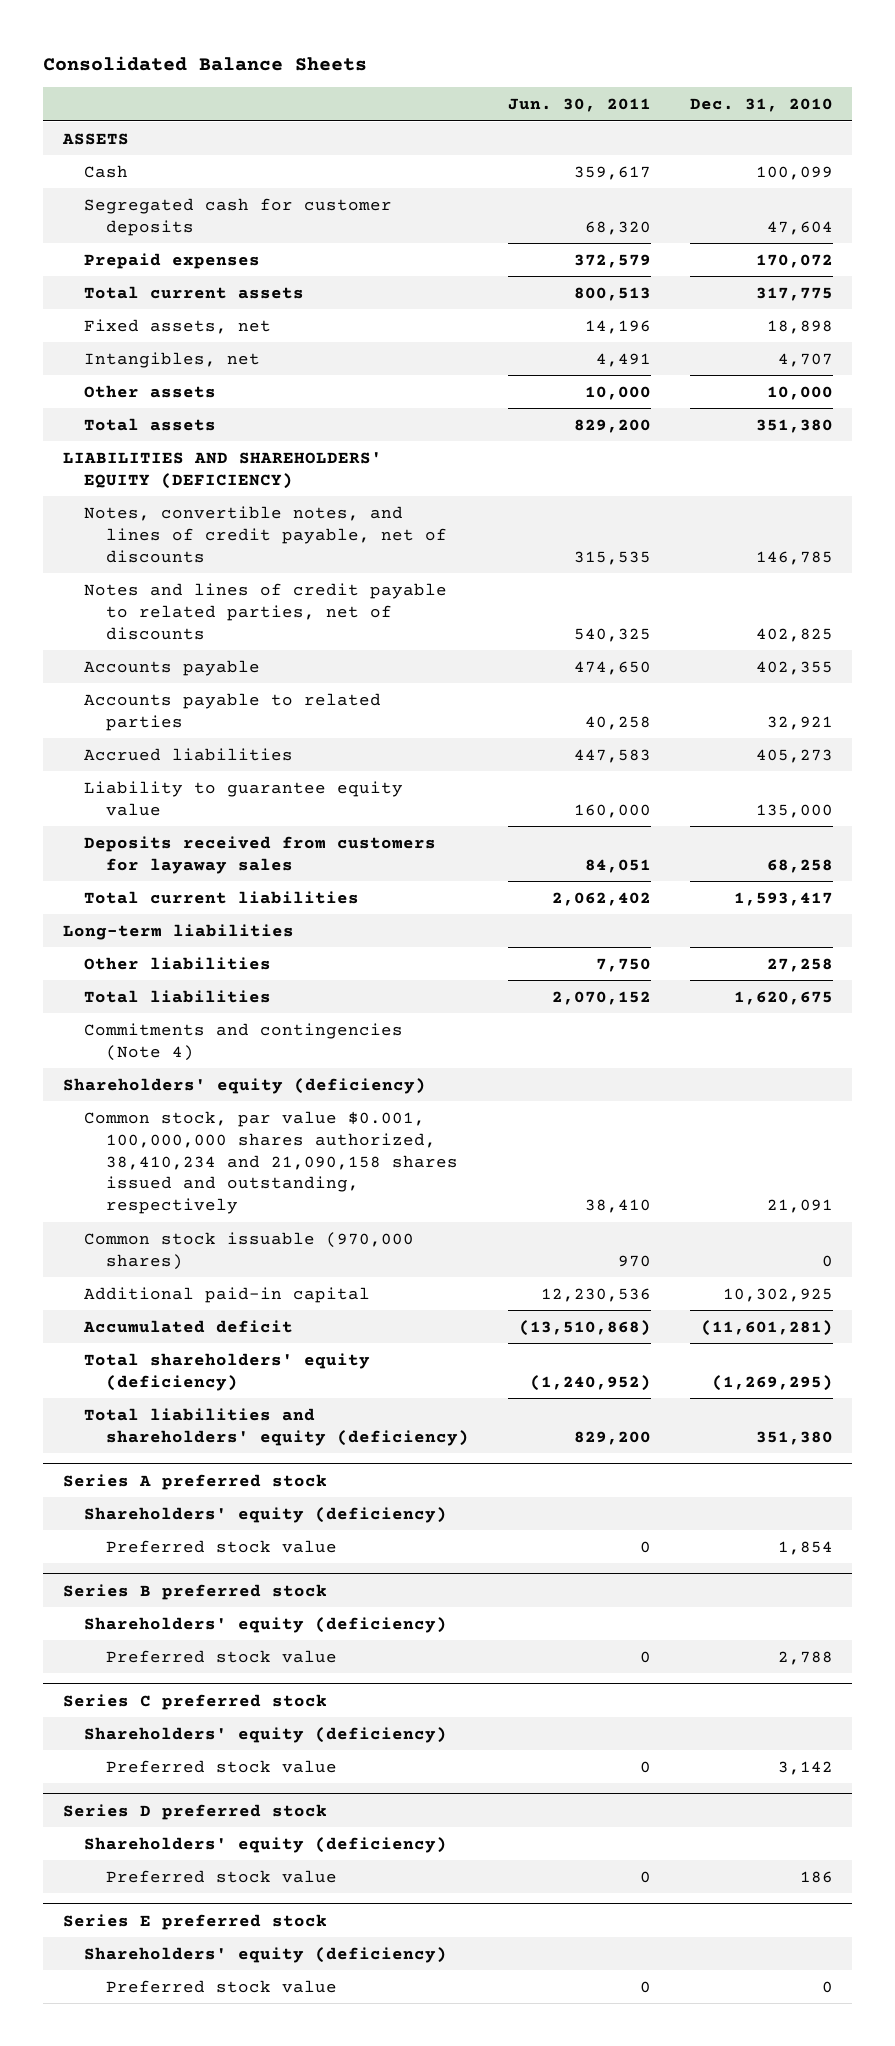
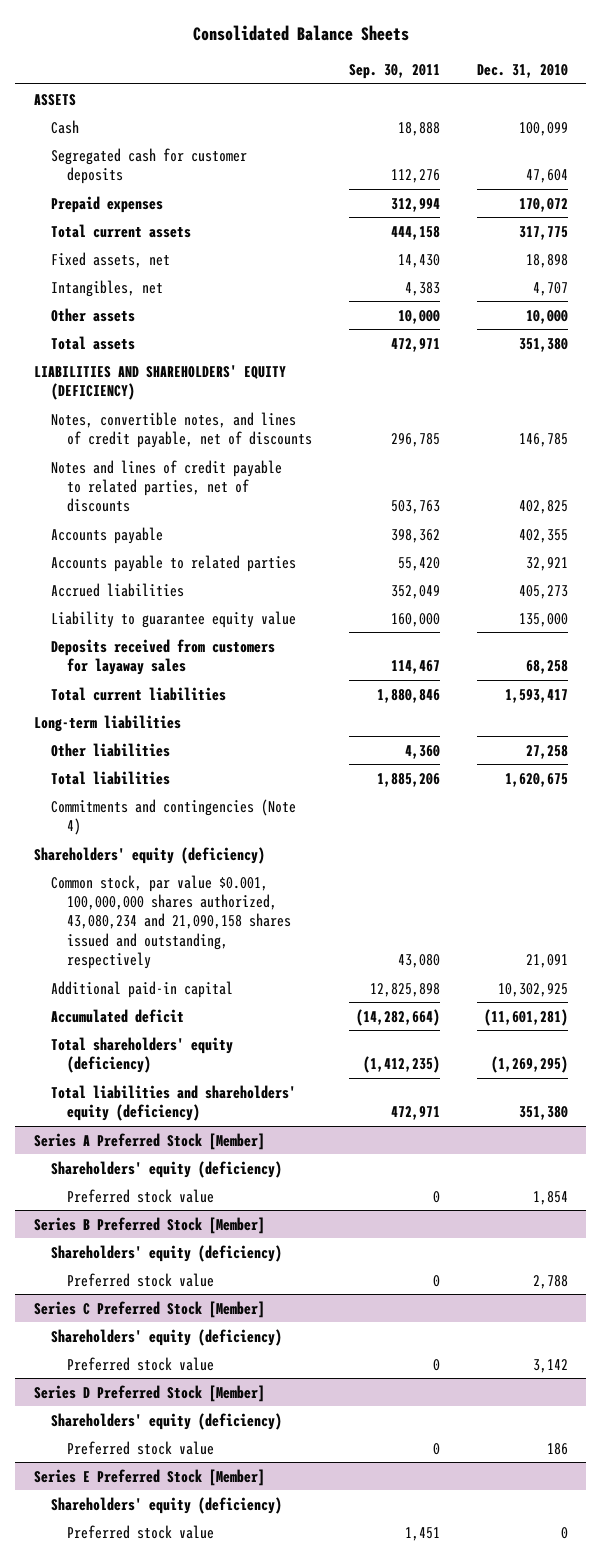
- | Jun. 30, 2011 | Dec. 31, 2010
+ | Sep. 30, 2011 | Dec. 31, 2010
- Common stock, par value $0.001, 100,000,000 shares authorized, 38,410,234 and 21,090,158 shares issued and outstanding, respectively | 38,410 | 21,091
- Common stock issuable (970,000 shares) | 970 | 0
+ Common stock, par value $0.001, 100,000,000 shares authorized, 43,080,234 and 21,090,158 shares issued and outstanding, respectively | 43,080 | 21,091
- Series A preferred stock
+ Series A Preferred Stock [Member]
- Series B preferred stock
+ Series B Preferred Stock [Member]
- Series C preferred stock
+ Series C Preferred Stock [Member]
- Series D preferred stock
+ Series D Preferred Stock [Member]
- Series E preferred stock
+ Series E Preferred Stock [Member]

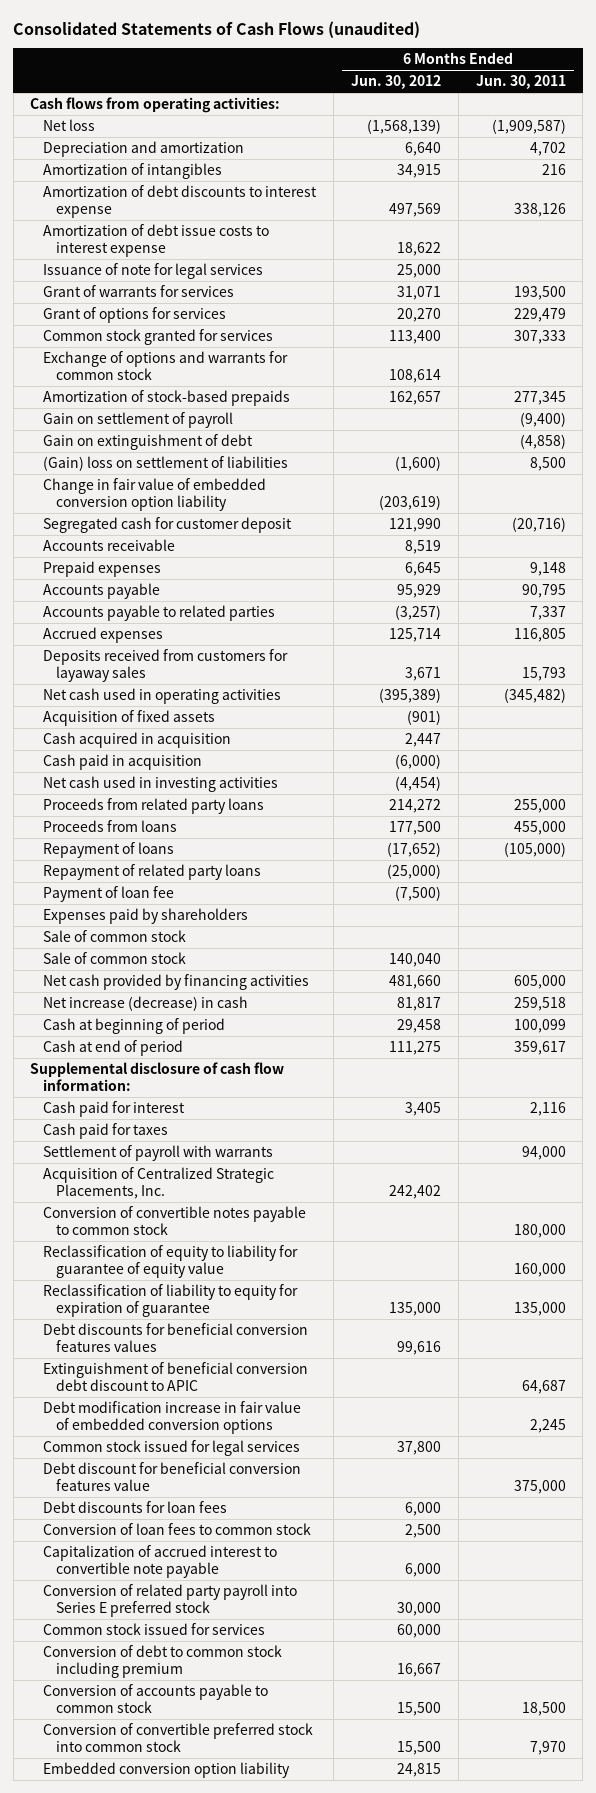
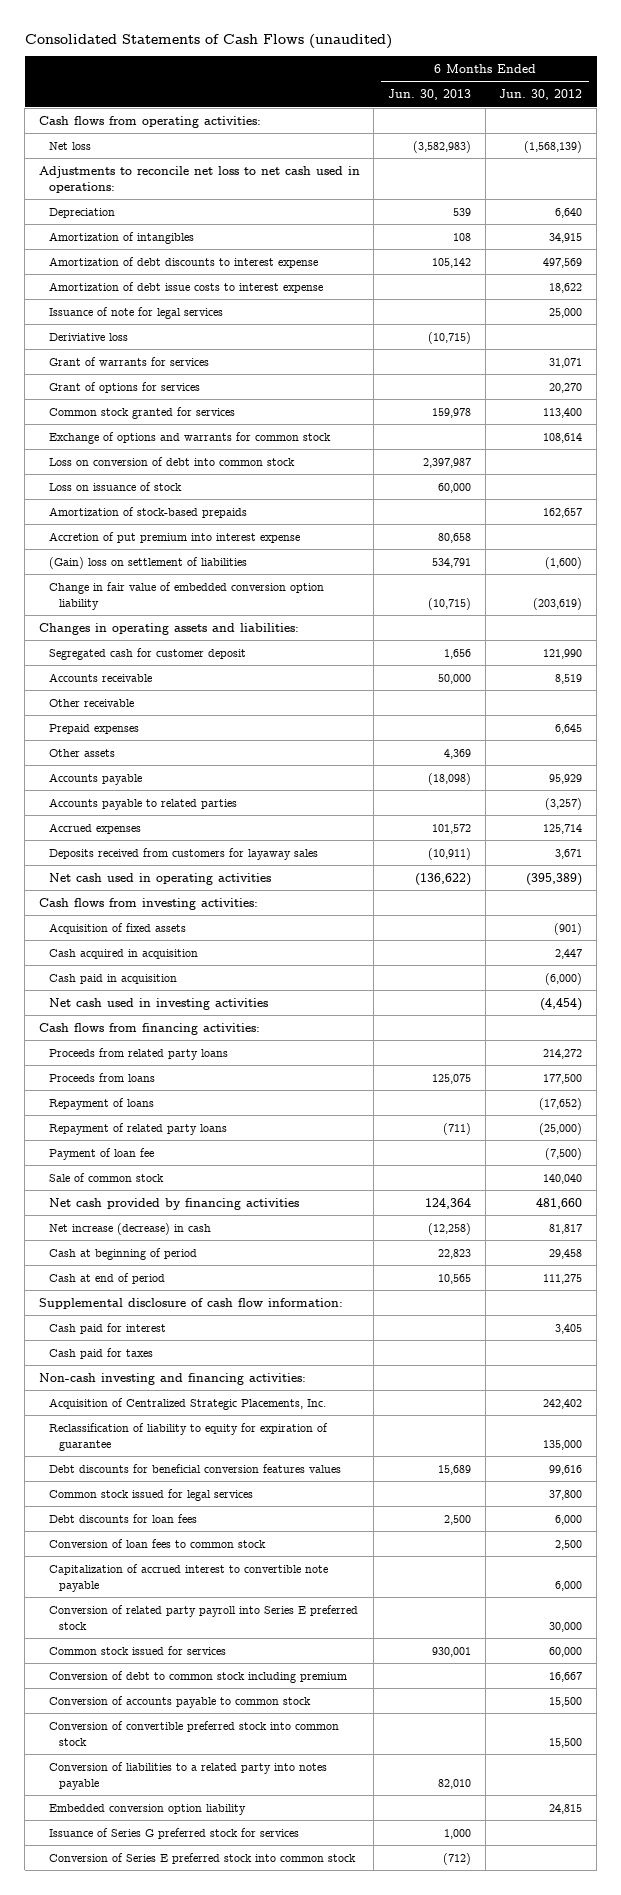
- | 6 Months Ended Jun. 30, 2012 | 6 Months Ended Jun. 30, 2011
+ | 6 Months Ended Jun. 30, 2013 | 6 Months Ended Jun. 30, 2012
- Depreciation and amortization | 6,640 | 4,702
+ Adjustments to reconcile net loss to net cash used in operations:
+ Depreciation | 539 | 6,640
+ Deriviative loss | (10,715) |
+ Loss on conversion of debt into common stock | 2,397,987 |
+ Loss on issuance of stock | 60,000 |
- Gain on settlement of payroll | | (9,400)
- Gain on extinguishment of debt | | (4,858)
+ Accretion of put premium into interest expense | 80,658 |
+ Changes in operating assets and liabilities:
+ Other receivable
+ Other assets | 4,369 |
+ Cash flows from investing activities:
+ Cash flows from financing activities:
- Expenses paid by shareholders
- Sale of common stock
- Settlement of payroll with warrants | | 94,000
+ Non-cash investing and financing activities:
- Conversion of convertible notes payable to common stock | | 180,000
- Reclassification of equity to liability for guarantee of equity value | | 160,000
- Extinguishment of beneficial conversion debt discount to APIC | | 64,687
- Debt modification increase in fair value of embedded conversion options | | 2,245
- Debt discount for beneficial conversion features value | | 375,000
+ Conversion of liabilities to a related party into notes payable | 82,010 |
+ Issuance of Series G preferred stock for services | 1,000 |
+ Conversion of Series E preferred stock into common stock | (712) |

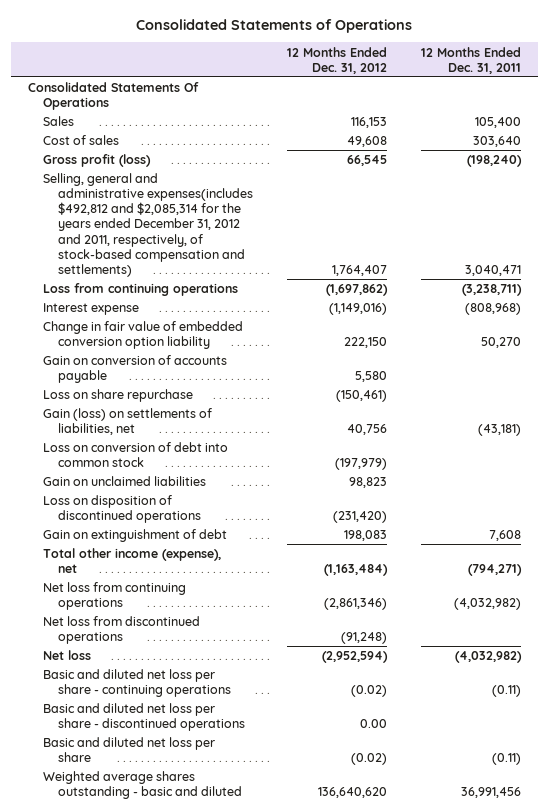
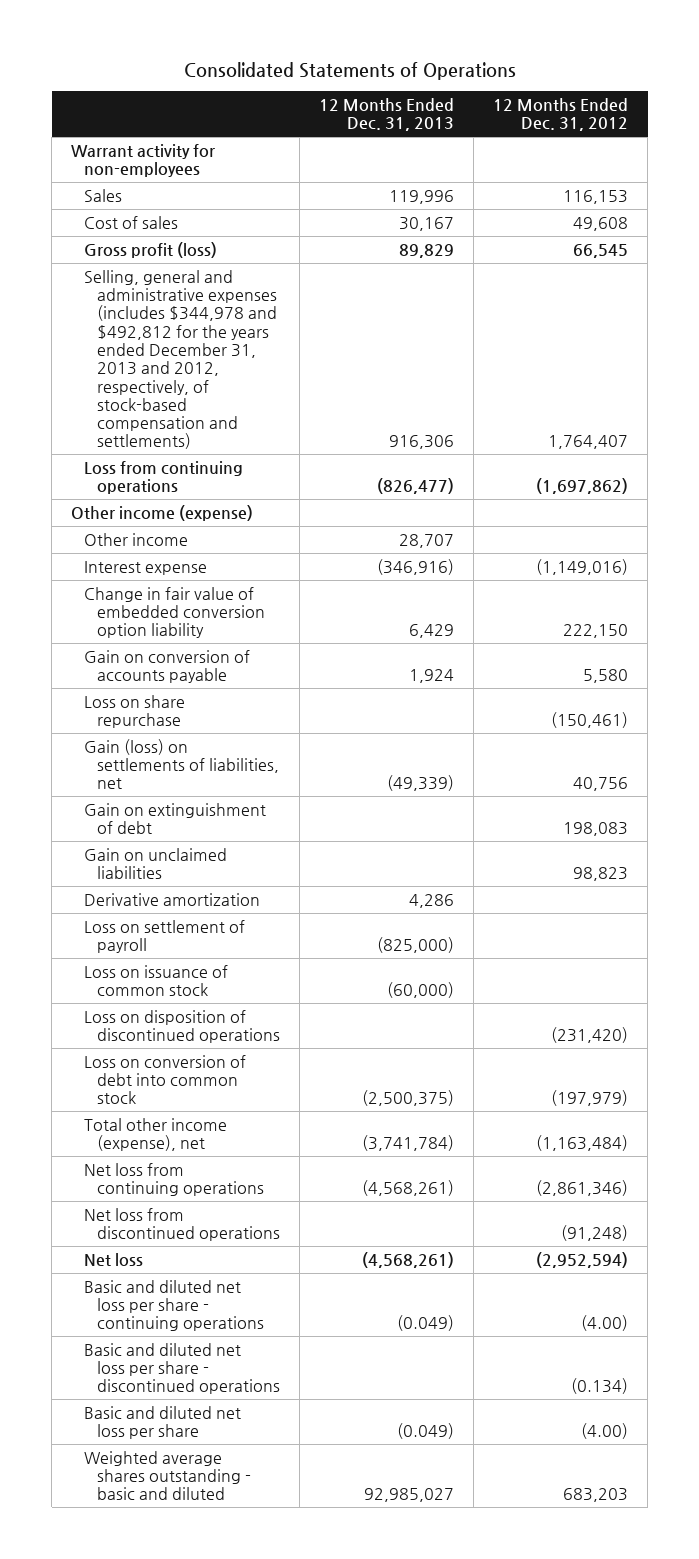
- | 12 Months Ended Dec. 31, 2012 | 12 Months Ended Dec. 31, 2011
+ | 12 Months Ended Dec. 31, 2013 | 12 Months Ended Dec. 31, 2012
- Consolidated Statements Of Operations
+ Warrant activity for non-employees
- Selling, general and administrative expenses(includes $492,812 and $2,085,314 for the years ended December 31, 2012 and 2011, respectively, of stock-based compensation and settlements) | 1,764,407 | 3,040,471
+ Selling, general and administrative expenses (includes $344,978 and $492,812 for the years ended December 31, 2013 and 2012, respectively, of stock-based compensation and settlements) | 916,306 | 1,764,407
+ Other income (expense)
+ Other income | 28,707 |
moved up: Gain on extinguishment of debt | | 198,083
+ Derivative amortization | 4,286 |
+ Loss on settlement of payroll | (825,000) |
+ Loss on issuance of common stock | (60,000) |
moved down: Loss on conversion of debt into common stock | (2,500,375) | (197,979)
- Basic and diluted net loss per share - continuing operations | (0.02) | (0.11)
- Basic and diluted net loss per share - discontinued operations | 0.00 |
- Basic and diluted net loss per share | (0.02) | (0.11)
- Weighted average shares outstanding - basic and diluted | 136,640,620 | 36,991,456
+ Basic and diluted net loss per share - continuing operations | (0.049) | (4.00)
+ Basic and diluted net loss per share - discontinued operations | | (0.134)
+ Basic and diluted net loss per share | (0.049) | (4.00)
+ Weighted average shares outstanding - basic and diluted | 92,985,027 | 683,203

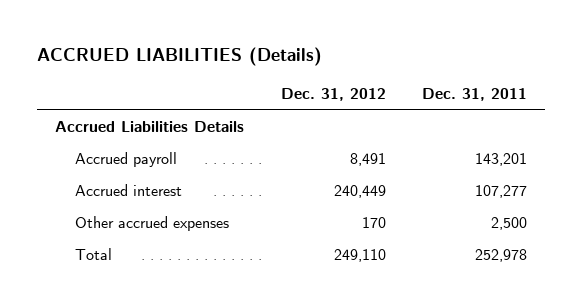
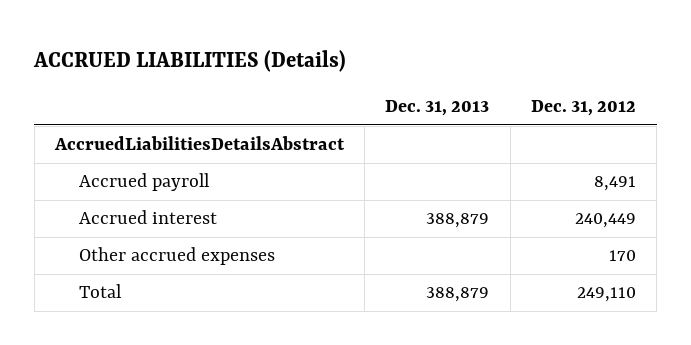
- | Dec. 31, 2012 | Dec. 31, 2011
+ | Dec. 31, 2013 | Dec. 31, 2012
- Accrued Liabilities Details
+ AccruedLiabilitiesDetailsAbstract

